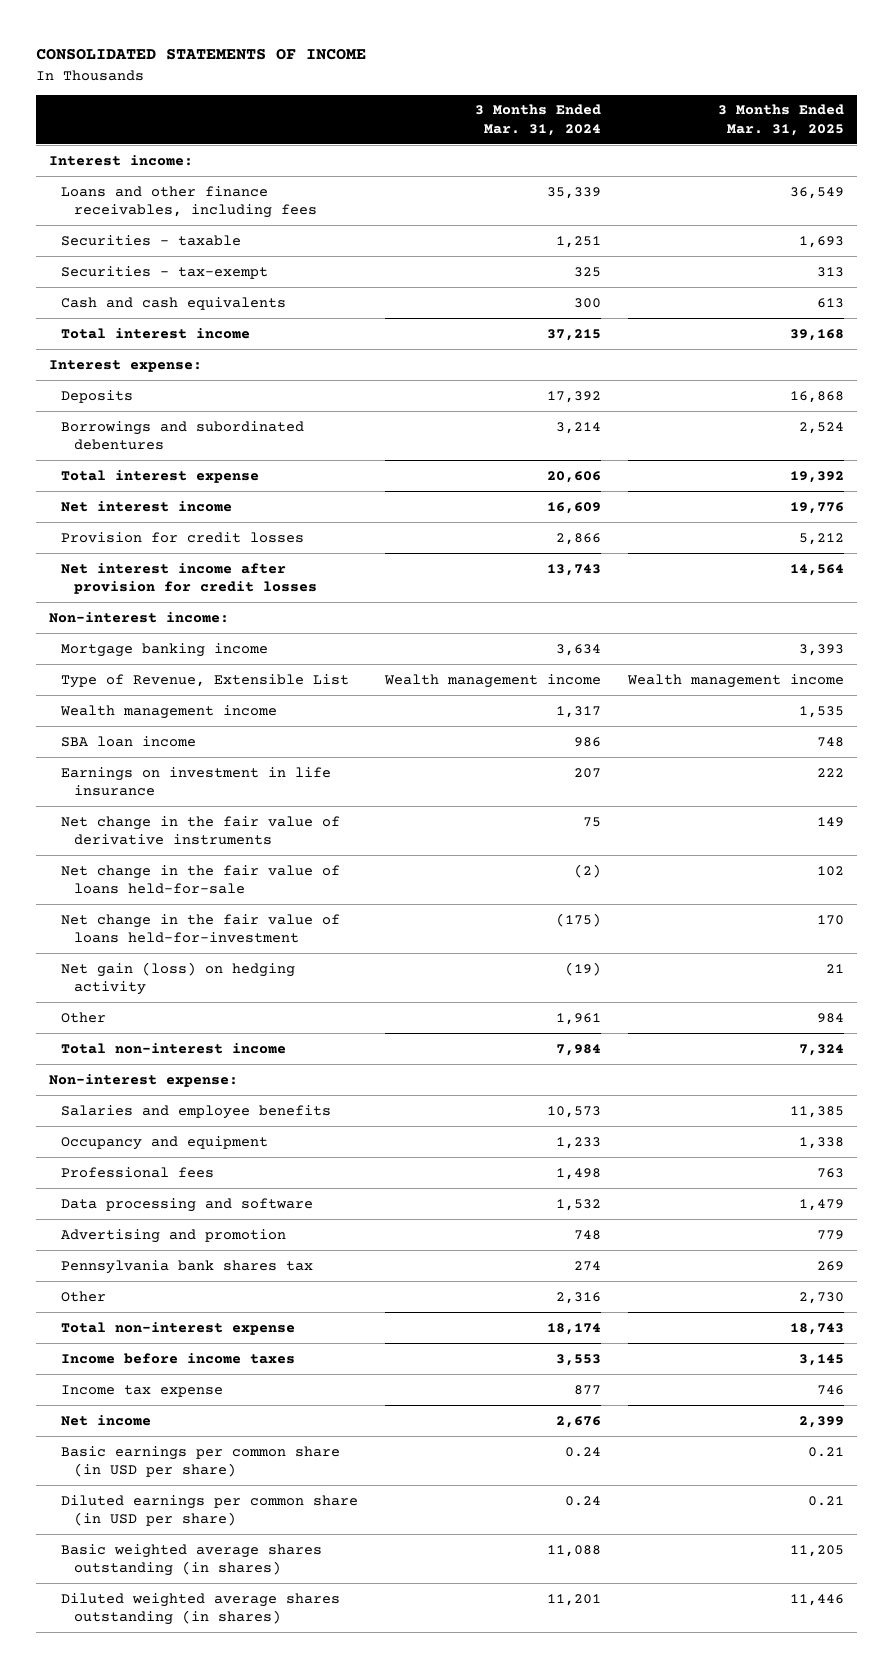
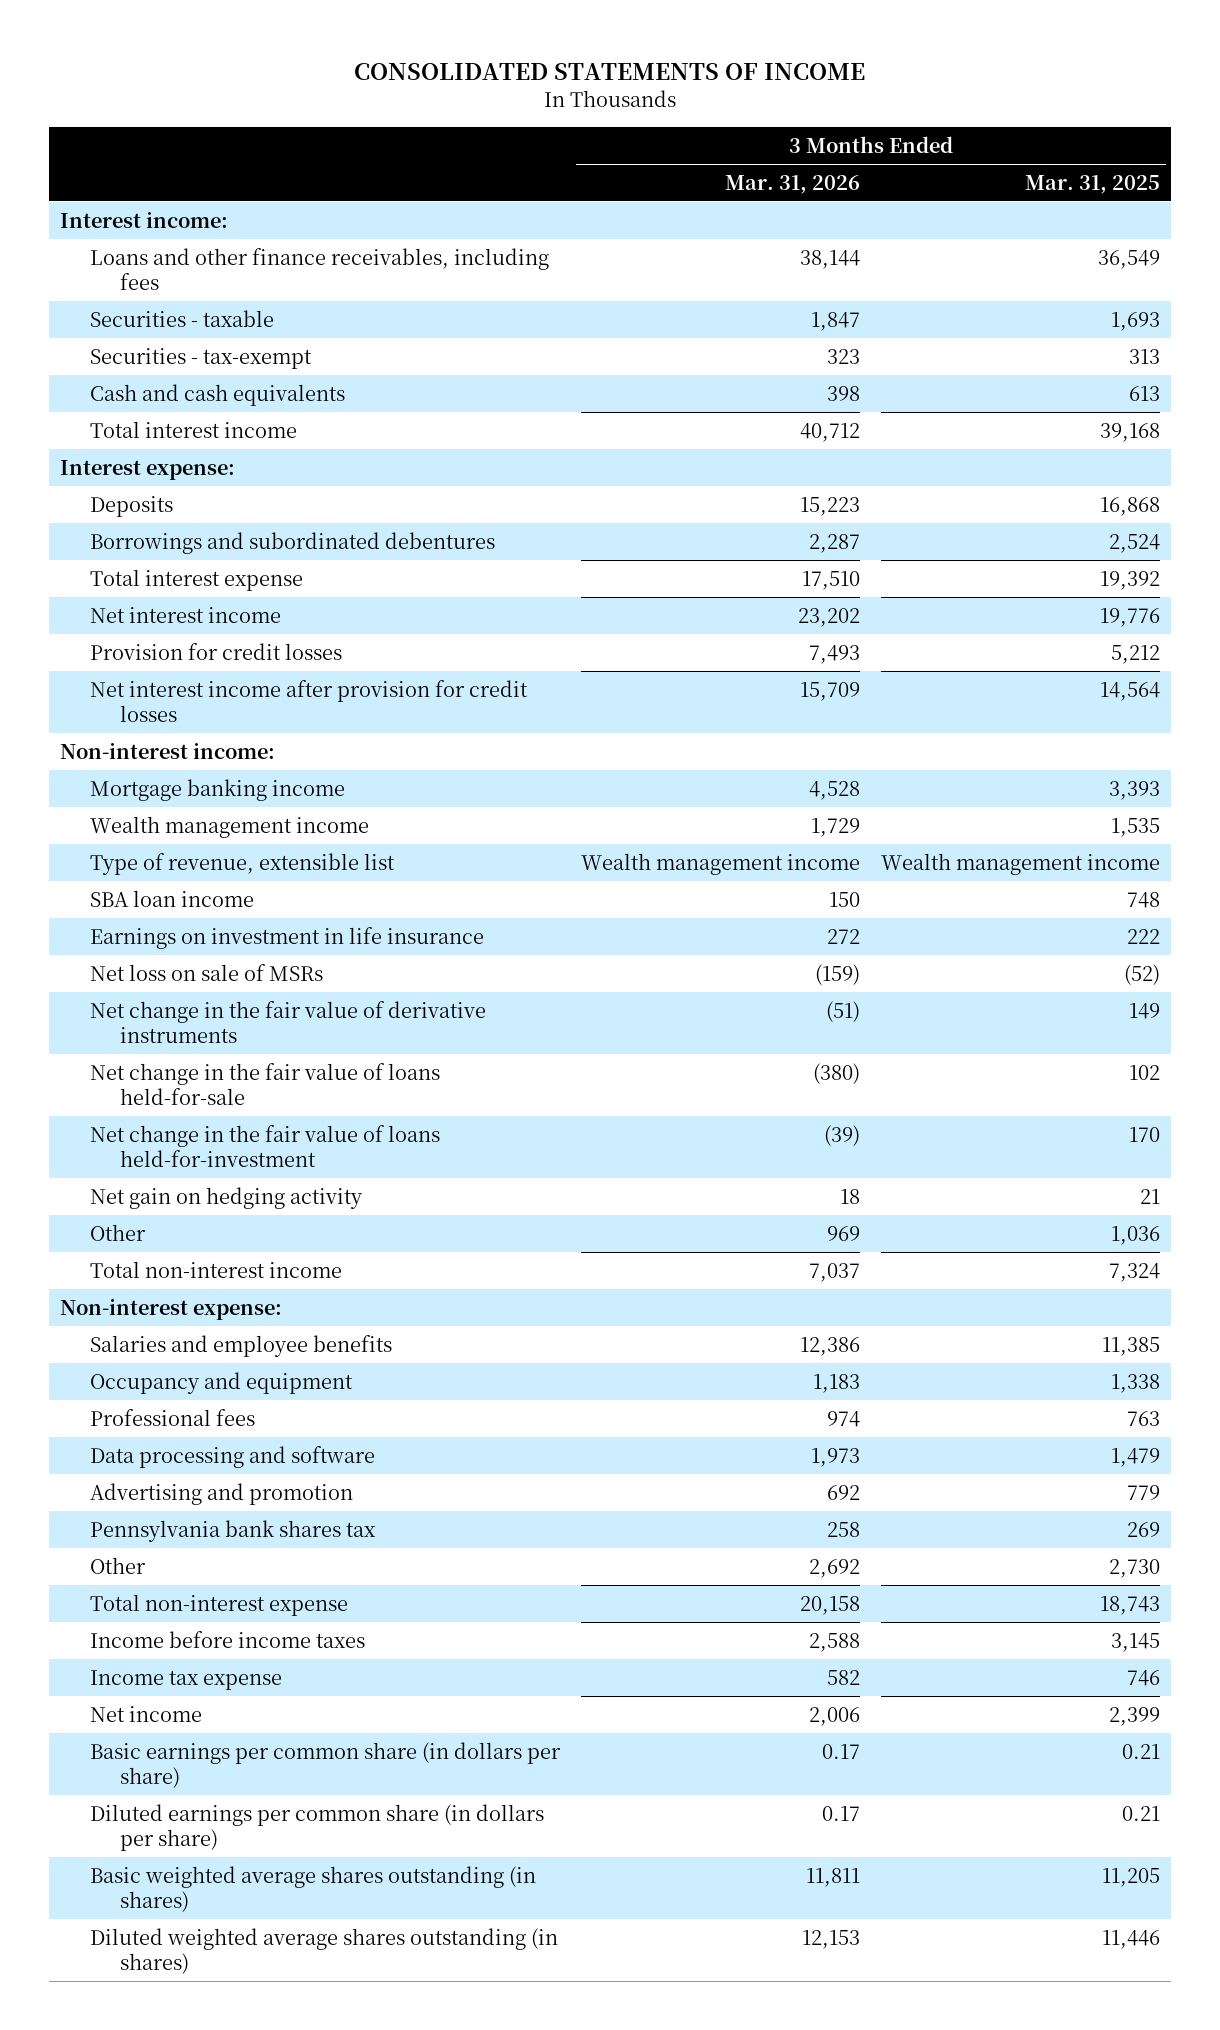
- | 3 Months Ended Mar. 31, 2024 | 3 Months Ended Mar. 31, 2025
+ | 3 Months Ended Mar. 31, 2026 | 3 Months Ended Mar. 31, 2025
- Type of Revenue, Extensible List | Wealth management income | Wealth management income
+ Type of revenue, extensible list | Wealth management income | Wealth management income
+ Net loss on sale of MSRs | (159) | (52)
- Net gain (loss) on hedging activity | (19) | 21
- Other | 1,961 | 984
+ Net gain on hedging activity | 18 | 21
+ Other | 969 | 1,036
- Basic earnings per common share (in USD per share) | 0.24 | 0.21
- Diluted earnings per common share (in USD per share) | 0.24 | 0.21
+ Basic earnings per common share (in dollars per share) | 0.17 | 0.21
+ Diluted earnings per common share (in dollars per share) | 0.17 | 0.21

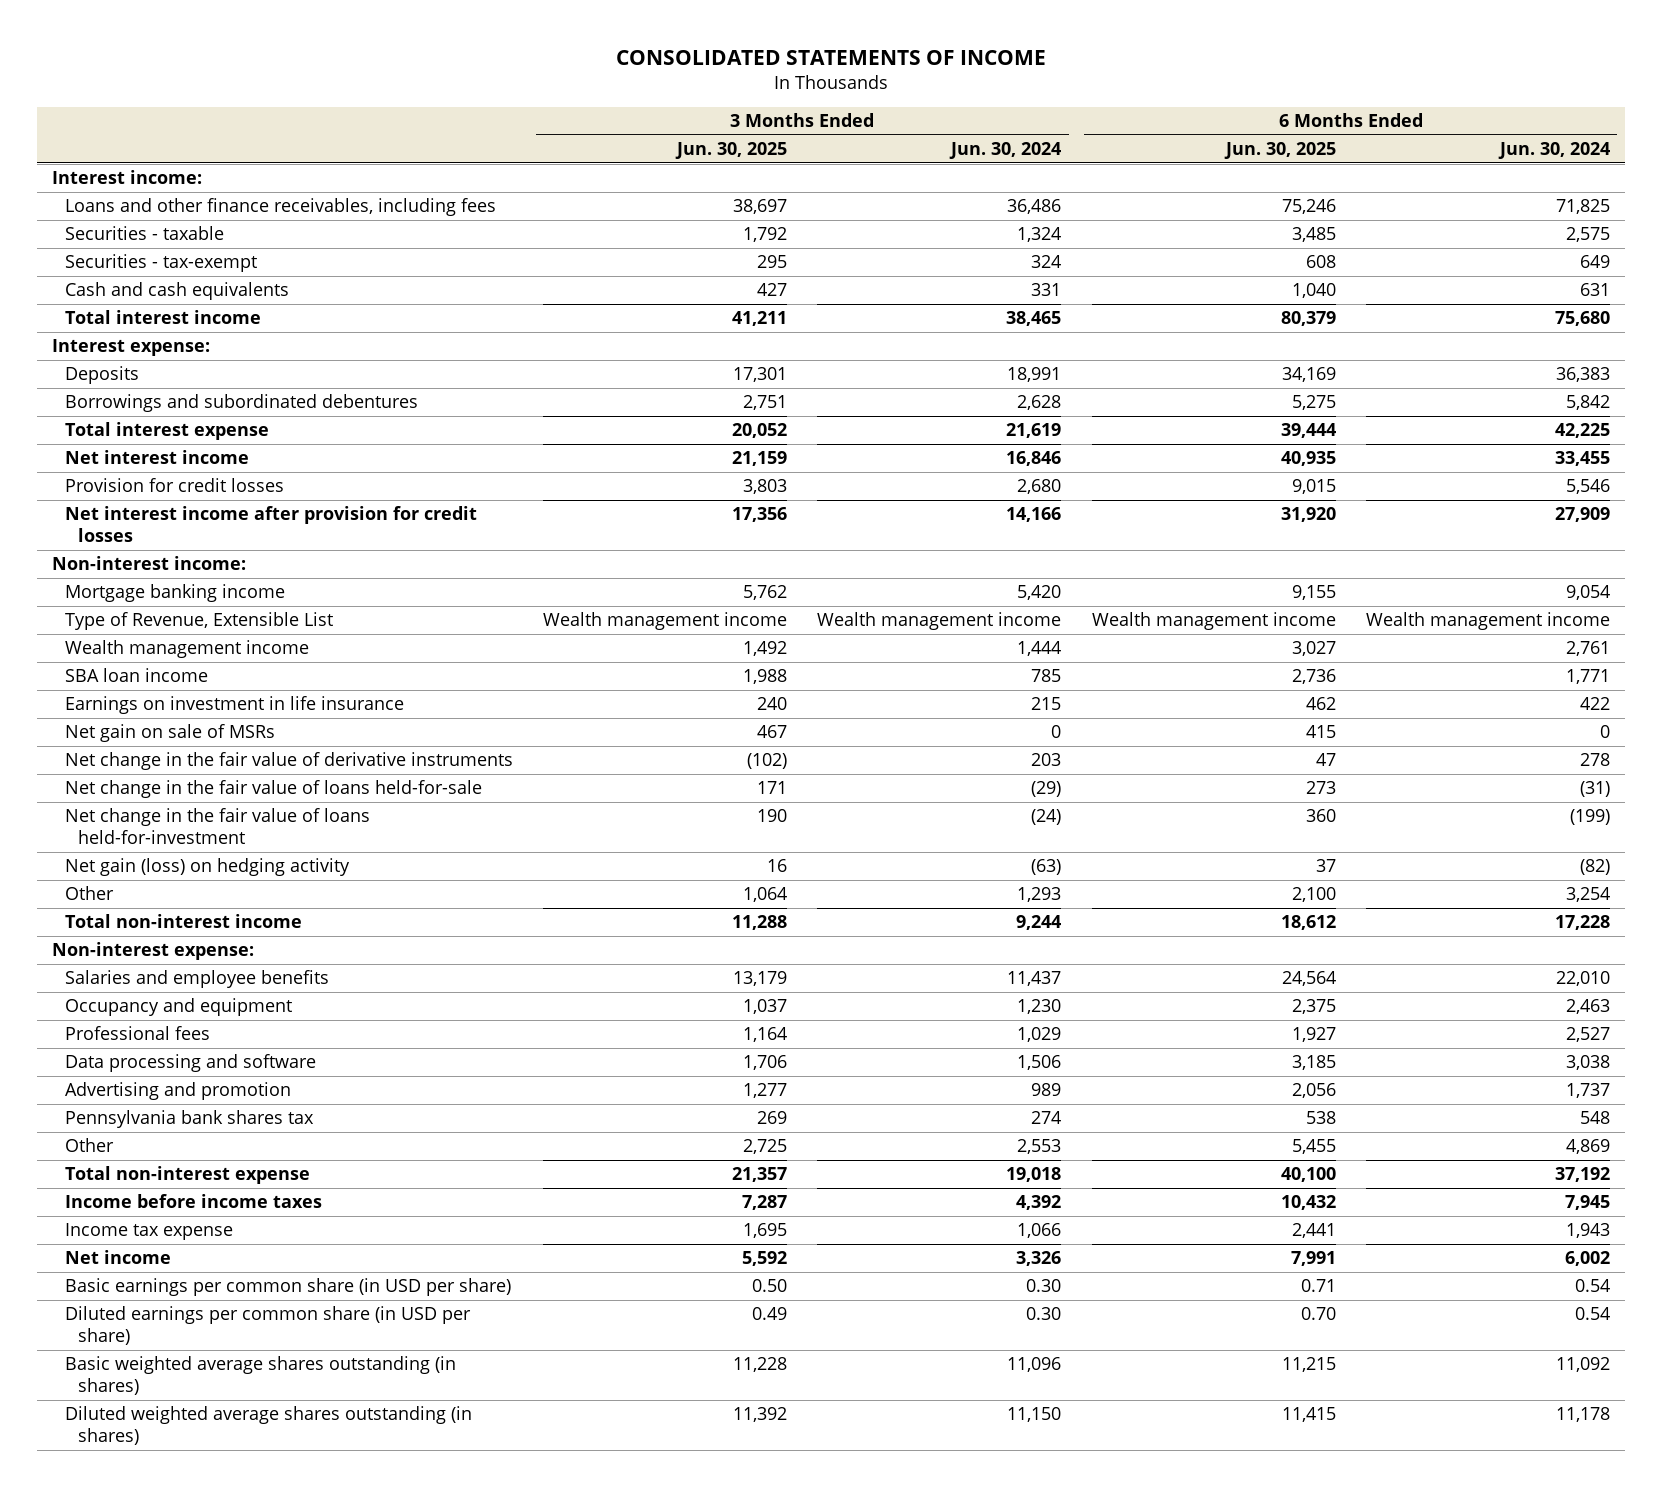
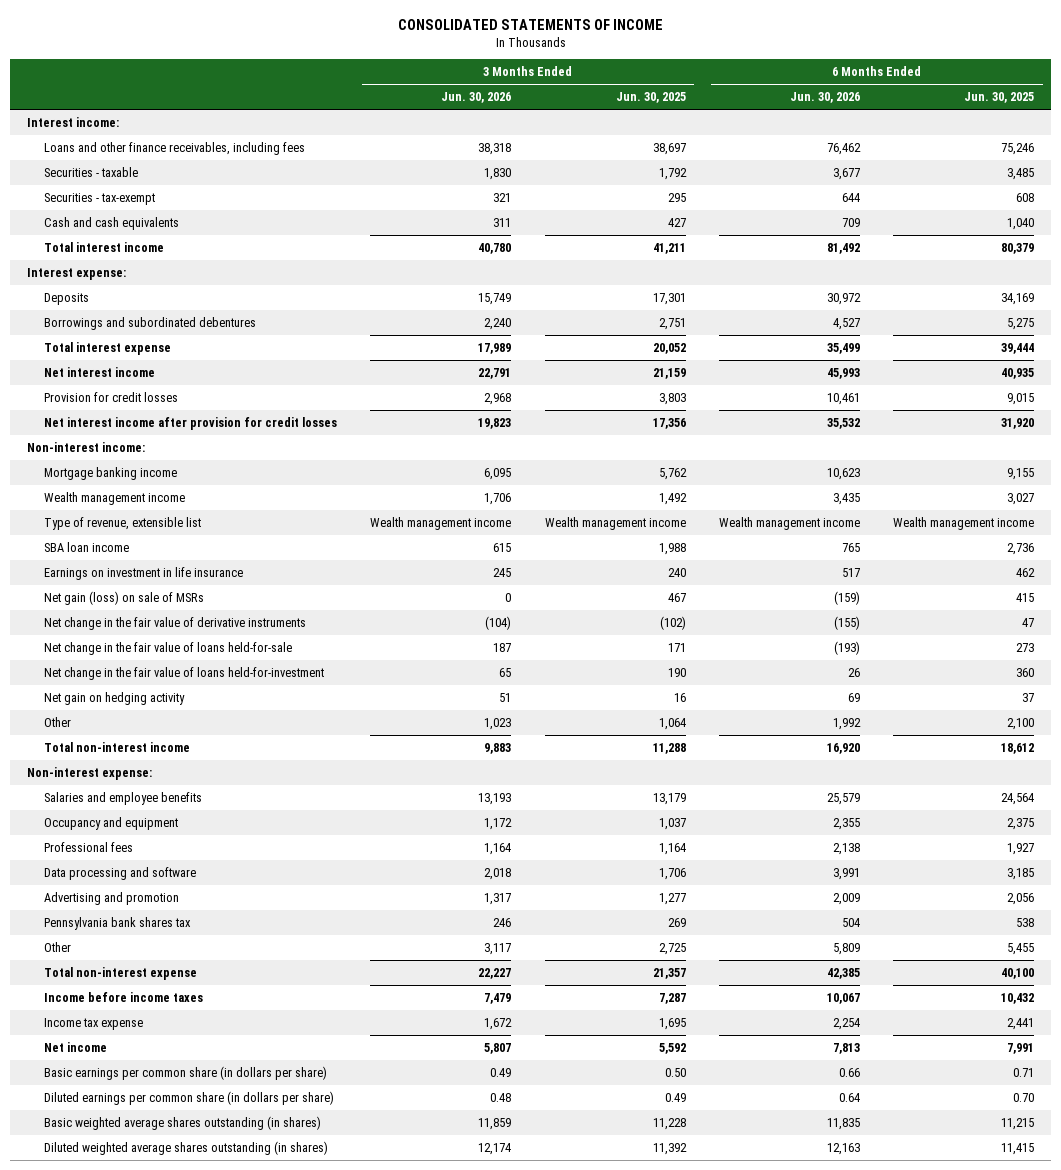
- | 3 Months Ended Jun. 30, 2025 | 3 Months Ended Jun. 30, 2024 | 6 Months Ended Jun. 30, 2025 | 6 Months Ended Jun. 30, 2024
+ | 3 Months Ended Jun. 30, 2026 | 3 Months Ended Jun. 30, 2025 | 6 Months Ended Jun. 30, 2026 | 6 Months Ended Jun. 30, 2025
- Type of Revenue, Extensible List | Wealth management income | Wealth management income | Wealth management income | Wealth management income
+ Type of revenue, extensible list | Wealth management income | Wealth management income | Wealth management income | Wealth management income
- Net gain on sale of MSRs | 467 | 0 | 415 | 0
+ Net gain (loss) on sale of MSRs | 0 | 467 | (159) | 415
- Net gain (loss) on hedging activity | 16 | (63) | 37 | (82)
+ Net gain on hedging activity | 51 | 16 | 69 | 37
- Basic earnings per common share (in USD per share) | 0.50 | 0.30 | 0.71 | 0.54
- Diluted earnings per common share (in USD per share) | 0.49 | 0.30 | 0.70 | 0.54
+ Basic earnings per common share (in dollars per share) | 0.49 | 0.50 | 0.66 | 0.71
+ Diluted earnings per common share (in dollars per share) | 0.48 | 0.49 | 0.64 | 0.70

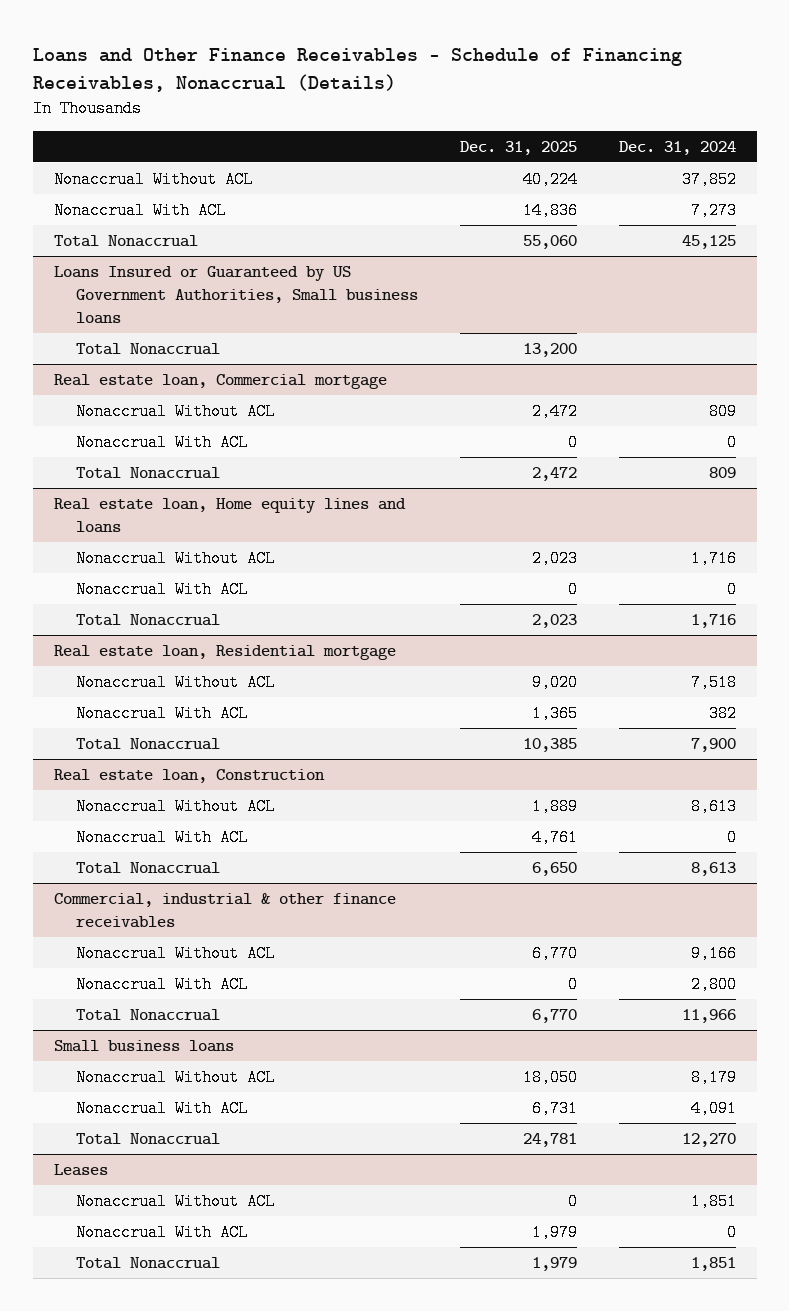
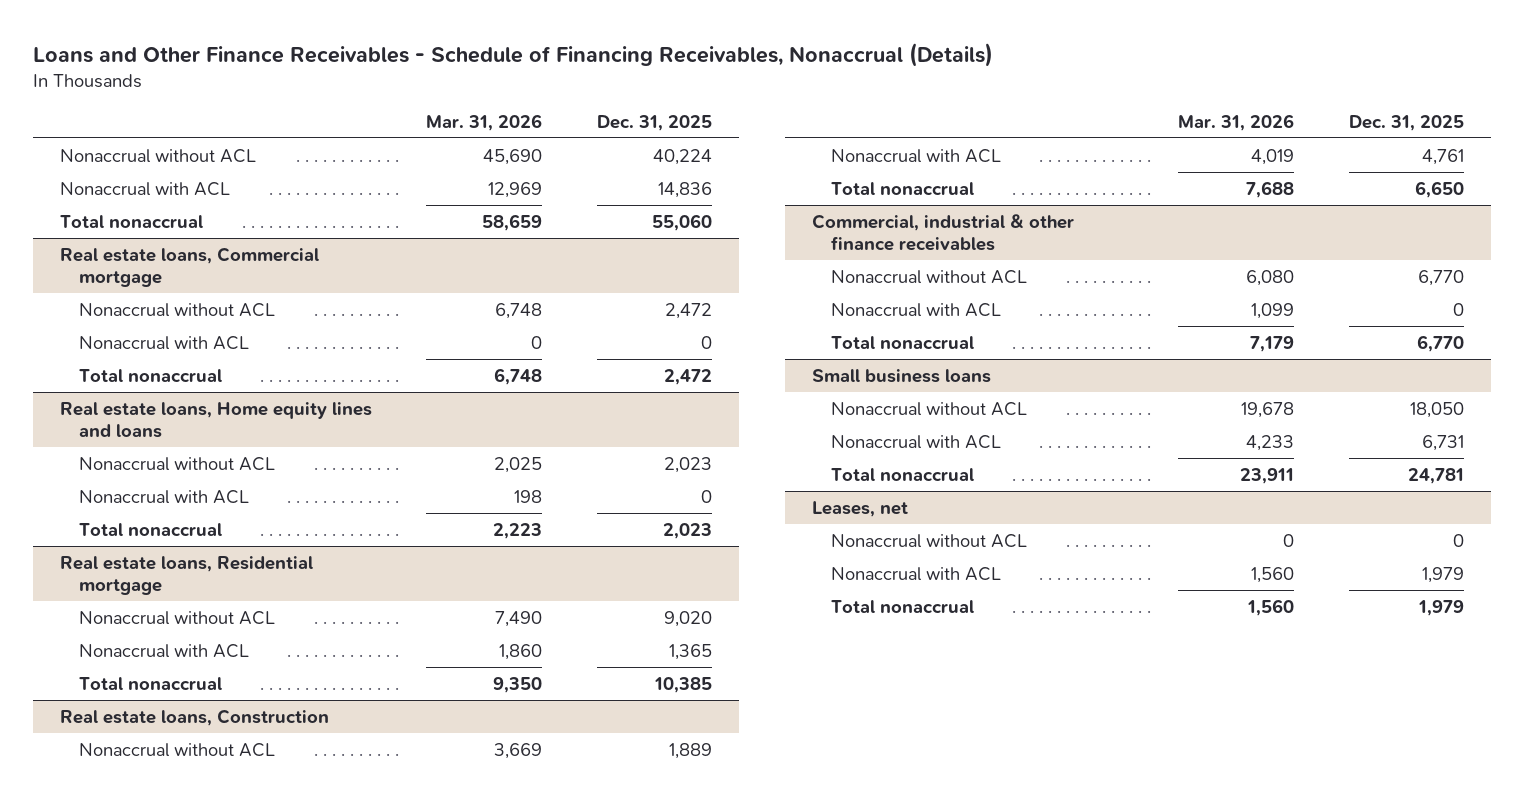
- | Dec. 31, 2025 | Dec. 31, 2024
+ | Mar. 31, 2026 | Dec. 31, 2025
- Nonaccrual Without ACL | 40,224 | 37,852
- Nonaccrual With ACL | 14,836 | 7,273
- Total Nonaccrual | 55,060 | 45,125
- Loans Insured or Guaranteed by US Government Authorities, Small business loans
- Total Nonaccrual | 13,200 |
- Real estate loan, Commercial mortgage
- Nonaccrual Without ACL | 2,472 | 809
- Nonaccrual With ACL | 0 | 0
- Total Nonaccrual | 2,472 | 809
- Real estate loan, Home equity lines and loans
- Nonaccrual Without ACL | 2,023 | 1,716
- Nonaccrual With ACL | 0 | 0
- Total Nonaccrual | 2,023 | 1,716
- Real estate loan, Residential mortgage
- Nonaccrual Without ACL | 9,020 | 7,518
- Nonaccrual With ACL | 1,365 | 382
- Total Nonaccrual | 10,385 | 7,900
- Real estate loan, Construction
- Nonaccrual Without ACL | 1,889 | 8,613
- Nonaccrual With ACL | 4,761 | 0
- Total Nonaccrual | 6,650 | 8,613
+ Nonaccrual without ACL | 45,690 | 40,224
+ Nonaccrual with ACL | 12,969 | 14,836
+ Total nonaccrual | 58,659 | 55,060
+ Real estate loans, Commercial mortgage
+ Nonaccrual without ACL | 6,748 | 2,472
+ Nonaccrual with ACL | 0 | 0
+ Total nonaccrual | 6,748 | 2,472
+ Real estate loans, Home equity lines and loans
+ Nonaccrual without ACL | 2,025 | 2,023
+ Nonaccrual with ACL | 198 | 0
+ Total nonaccrual | 2,223 | 2,023
+ Real estate loans, Residential mortgage
+ Nonaccrual without ACL | 7,490 | 9,020
+ Nonaccrual with ACL | 1,860 | 1,365
+ Total nonaccrual | 9,350 | 10,385
+ Real estate loans, Construction
+ Nonaccrual without ACL | 3,669 | 1,889
+ Nonaccrual with ACL | 4,019 | 4,761
+ Total nonaccrual | 7,688 | 6,650
@ Commercial, industrial & other finance receivables
- Nonaccrual Without ACL | 6,770 | 9,166
- Nonaccrual With ACL | 0 | 2,800
- Total Nonaccrual | 6,770 | 11,966
+ Nonaccrual without ACL | 6,080 | 6,770
+ Nonaccrual with ACL | 1,099 | 0
+ Total nonaccrual | 7,179 | 6,770
@ Small business loans
- Nonaccrual Without ACL | 18,050 | 8,179
- Nonaccrual With ACL | 6,731 | 4,091
- Total Nonaccrual | 24,781 | 12,270
- Leases
- Nonaccrual Without ACL | 0 | 1,851
- Nonaccrual With ACL | 1,979 | 0
- Total Nonaccrual | 1,979 | 1,851
@ Small business loans
+ Nonaccrual without ACL | 19,678 | 18,050
+ Nonaccrual with ACL | 4,233 | 6,731
+ Total nonaccrual | 23,911 | 24,781
+ Leases, net
+ Nonaccrual without ACL | 0 | 0
+ Nonaccrual with ACL | 1,560 | 1,979
+ Total nonaccrual | 1,560 | 1,979

